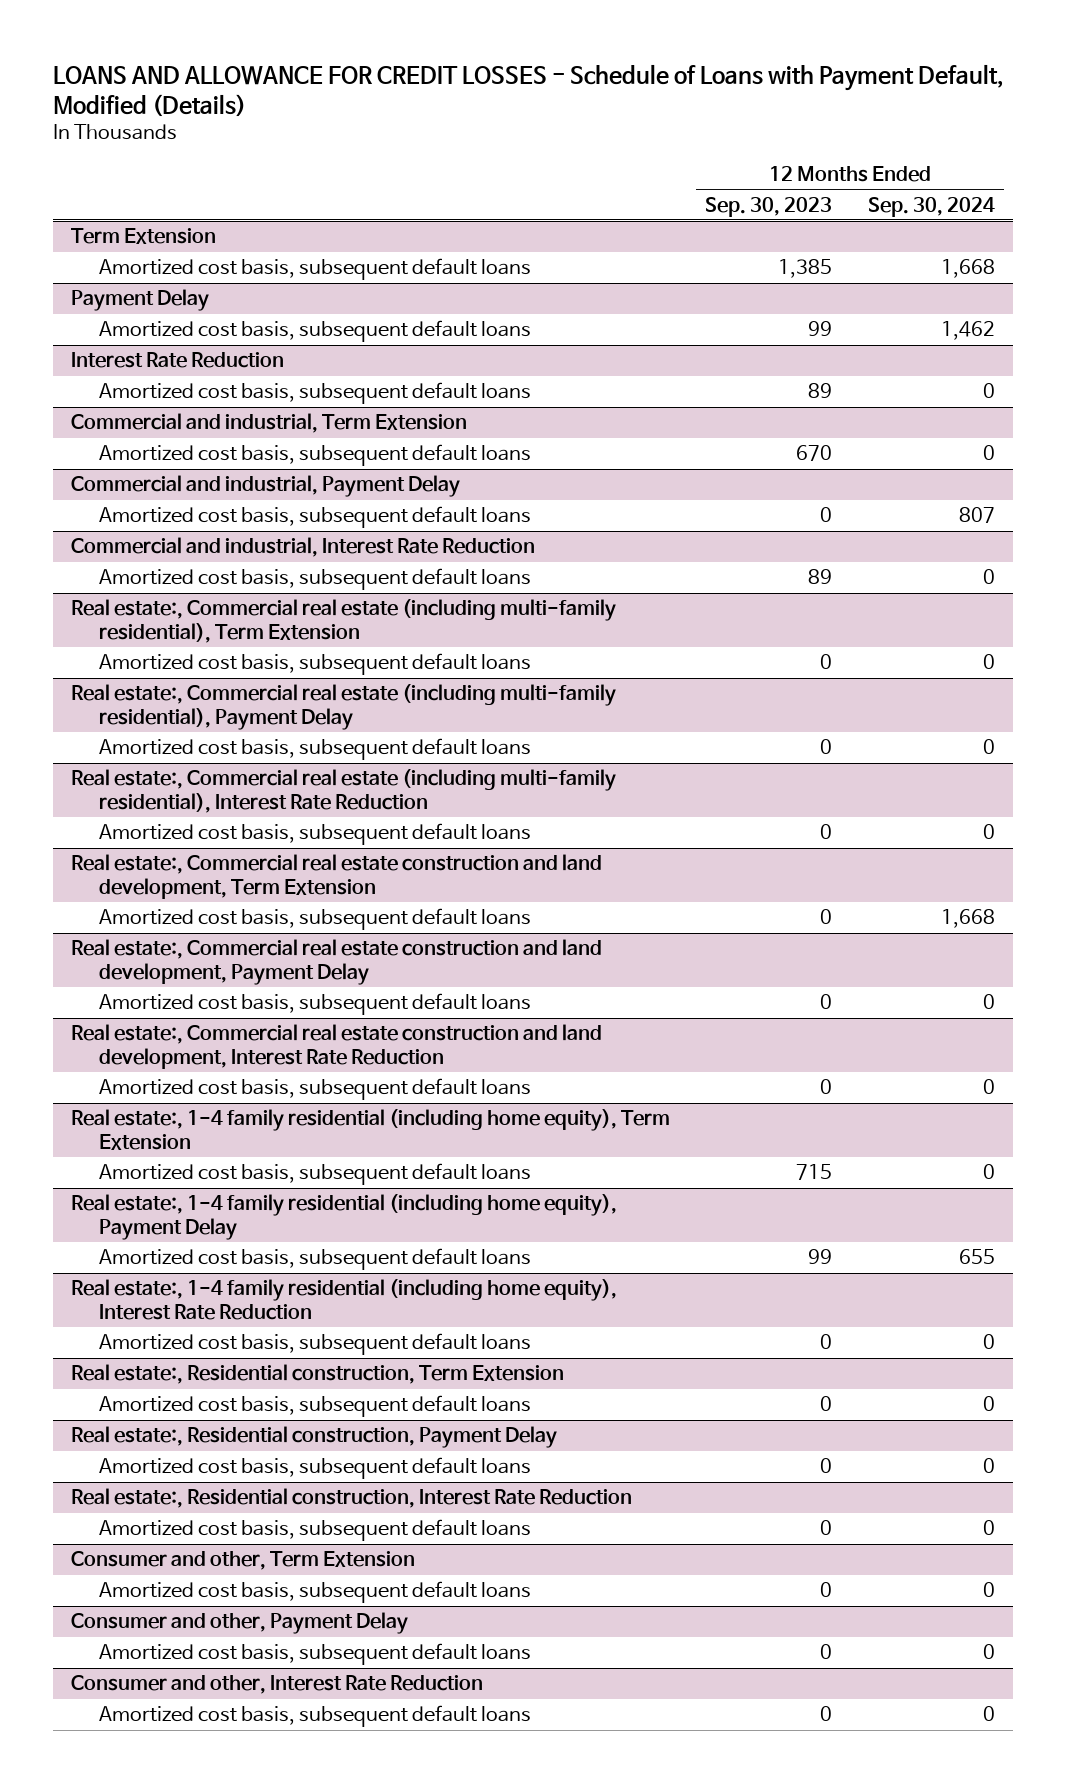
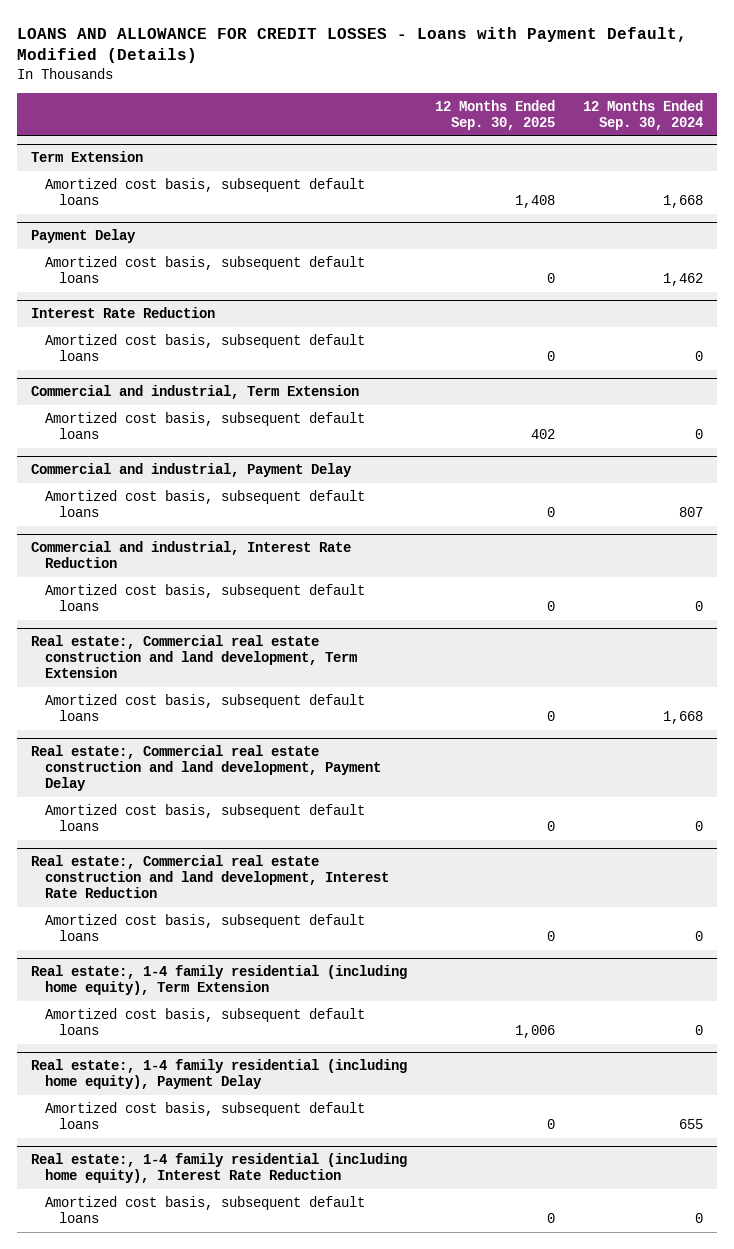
- LOANS AND ALLOWANCE FOR CREDIT LOSSES - Schedule of Loans with Payment Default, Modified (Details)
+ LOANS AND ALLOWANCE FOR CREDIT LOSSES - Loans with Payment Default, Modified (Details)
- | 12 Months Ended Sep. 30, 2023 | 12 Months Ended Sep. 30, 2024
+ | 12 Months Ended Sep. 30, 2025 | 12 Months Ended Sep. 30, 2024
- Real estate:, Commercial real estate (including multi-family residential), Term Extension
- Amortized cost basis, subsequent default loans | 0 | 0
- Real estate:, Commercial real estate (including multi-family residential), Payment Delay
- Amortized cost basis, subsequent default loans | 0 | 0
- Real estate:, Commercial real estate (including multi-family residential), Interest Rate Reduction
- Amortized cost basis, subsequent default loans | 0 | 0
- Real estate:, Residential construction, Term Extension
- Amortized cost basis, subsequent default loans | 0 | 0
- Real estate:, Residential construction, Payment Delay
- Amortized cost basis, subsequent default loans | 0 | 0
- Real estate:, Residential construction, Interest Rate Reduction
- Amortized cost basis, subsequent default loans | 0 | 0
- Consumer and other, Term Extension
- Amortized cost basis, subsequent default loans | 0 | 0
- Consumer and other, Payment Delay
- Amortized cost basis, subsequent default loans | 0 | 0
- Consumer and other, Interest Rate Reduction
- Amortized cost basis, subsequent default loans | 0 | 0

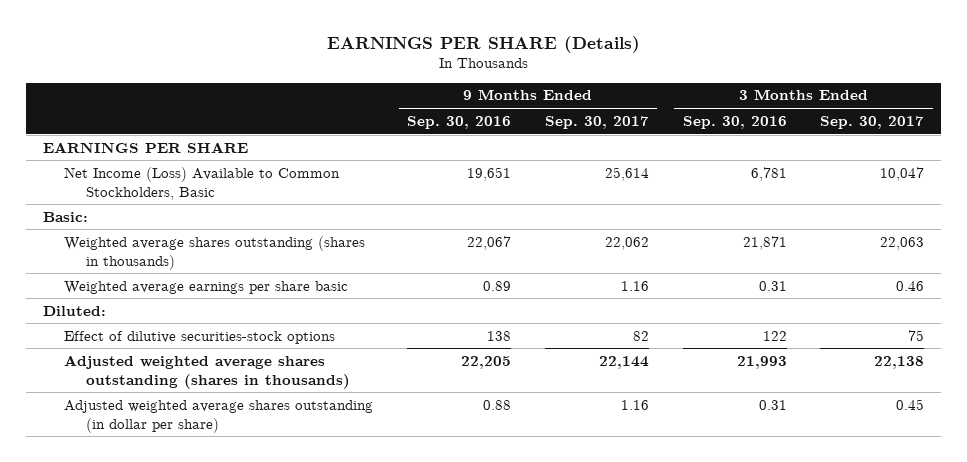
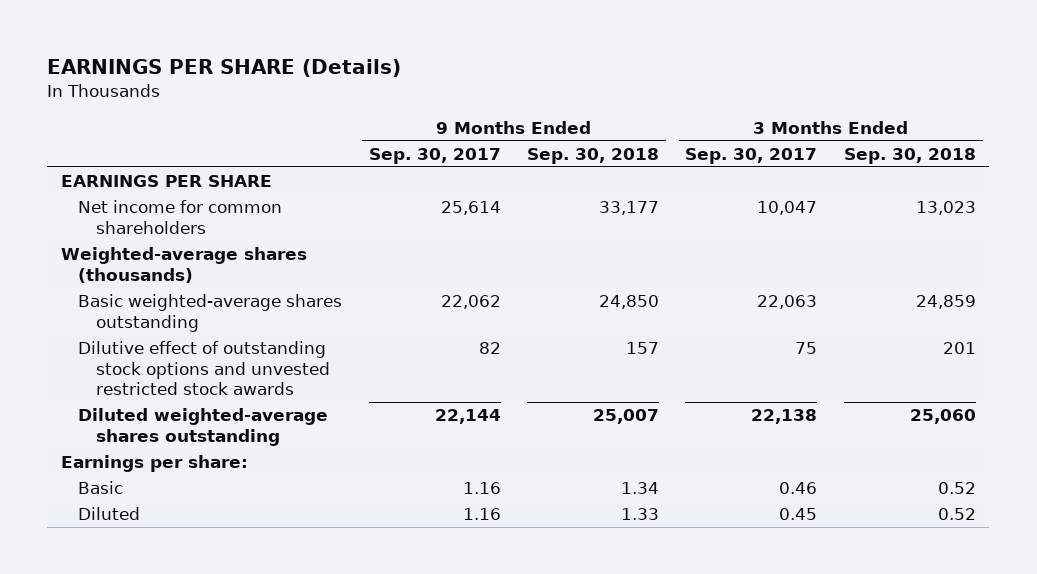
- | 9 Months Ended Sep. 30, 2016 | 9 Months Ended Sep. 30, 2017 | 3 Months Ended Sep. 30, 2016 | 3 Months Ended Sep. 30, 2017
+ | 9 Months Ended Sep. 30, 2017 | 9 Months Ended Sep. 30, 2018 | 3 Months Ended Sep. 30, 2017 | 3 Months Ended Sep. 30, 2018
- Net Income (Loss) Available to Common Stockholders, Basic | 19,651 | 25,614 | 6,781 | 10,047
- Basic:
- Weighted average shares outstanding (shares in thousands) | 22,067 | 22,062 | 21,871 | 22,063
- Weighted average earnings per share basic | 0.89 | 1.16 | 0.31 | 0.46
- Diluted:
- Effect of dilutive securities-stock options | 138 | 82 | 122 | 75
- Adjusted weighted average shares outstanding (shares in thousands) | 22,205 | 22,144 | 21,993 | 22,138
- Adjusted weighted average shares outstanding (in dollar per share) | 0.88 | 1.16 | 0.31 | 0.45
+ Net income for common shareholders | 25,614 | 33,177 | 10,047 | 13,023
+ Weighted-average shares (thousands)
+ Basic weighted-average shares outstanding | 22,062 | 24,850 | 22,063 | 24,859
+ Dilutive effect of outstanding stock options and unvested restricted stock awards | 82 | 157 | 75 | 201
+ Diluted weighted-average shares outstanding | 22,144 | 25,007 | 22,138 | 25,060
+ Earnings per share:
+ Basic | 1.16 | 1.34 | 0.46 | 0.52
+ Diluted | 1.16 | 1.33 | 0.45 | 0.52

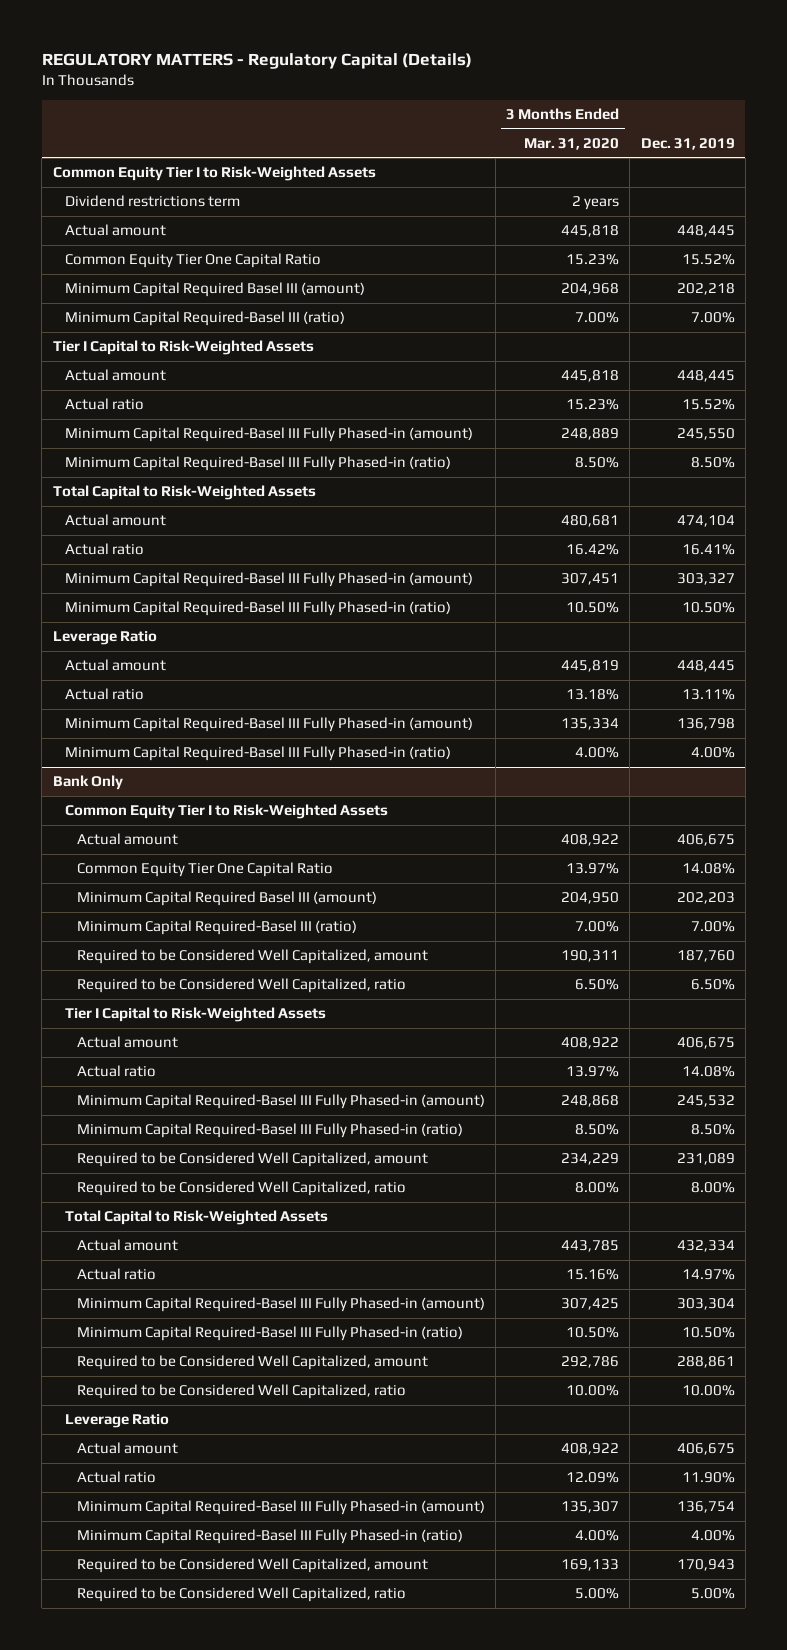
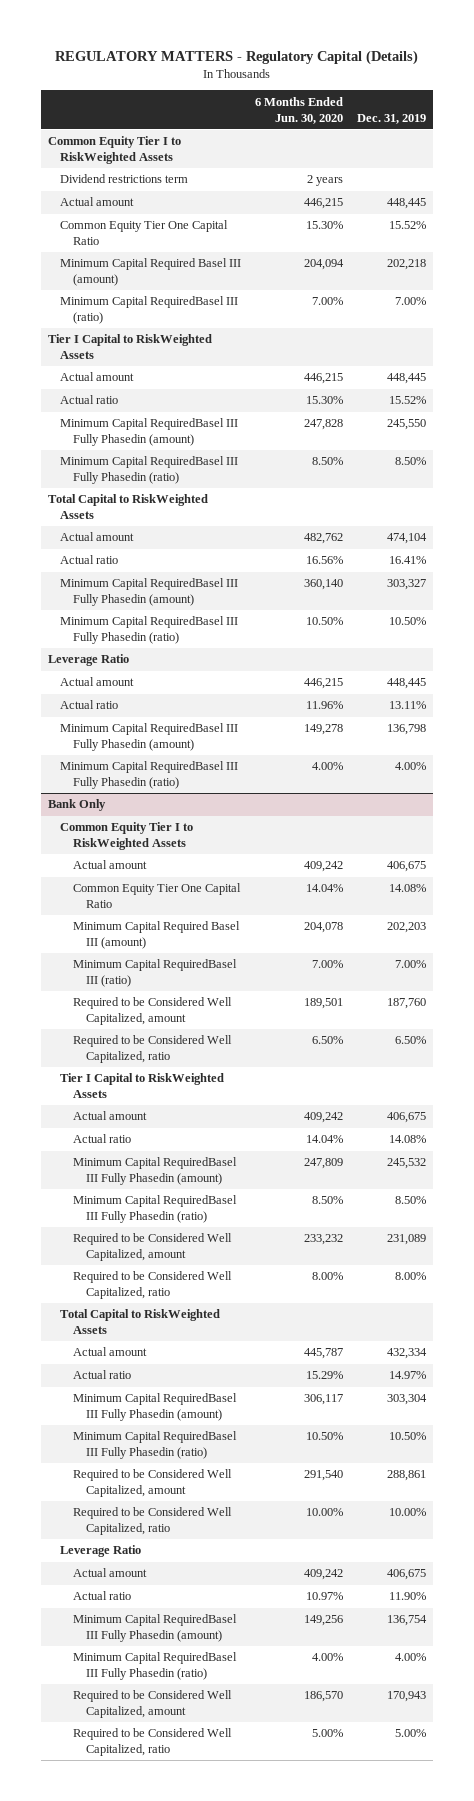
- | 3 Months Ended Mar. 31, 2020 | Dec. 31, 2019
+ | 6 Months Ended Jun. 30, 2020 | Dec. 31, 2019
- Common Equity Tier I to Risk-Weighted Assets
+ Common Equity Tier I to RiskWeighted Assets
- Minimum Capital Required-Basel III (ratio) | 7.00% | 7.00%
- Tier I Capital to Risk-Weighted Assets
+ Minimum Capital RequiredBasel III (ratio) | 7.00% | 7.00%
+ Tier I Capital to RiskWeighted Assets
- Minimum Capital Required-Basel III Fully Phased-in (amount) | 248,889 | 245,550
- Minimum Capital Required-Basel III Fully Phased-in (ratio) | 8.50% | 8.50%
- Total Capital to Risk-Weighted Assets
+ Minimum Capital RequiredBasel III Fully Phasedin (amount) | 247,828 | 245,550
+ Minimum Capital RequiredBasel III Fully Phasedin (ratio) | 8.50% | 8.50%
+ Total Capital to RiskWeighted Assets
- Minimum Capital Required-Basel III Fully Phased-in (amount) | 307,451 | 303,327
- Minimum Capital Required-Basel III Fully Phased-in (ratio) | 10.50% | 10.50%
+ Minimum Capital RequiredBasel III Fully Phasedin (amount) | 360,140 | 303,327
+ Minimum Capital RequiredBasel III Fully Phasedin (ratio) | 10.50% | 10.50%
- Minimum Capital Required-Basel III Fully Phased-in (amount) | 135,334 | 136,798
- Minimum Capital Required-Basel III Fully Phased-in (ratio) | 4.00% | 4.00%
+ Minimum Capital RequiredBasel III Fully Phasedin (amount) | 149,278 | 136,798
+ Minimum Capital RequiredBasel III Fully Phasedin (ratio) | 4.00% | 4.00%
@ Bank Only
- Common Equity Tier I to Risk-Weighted Assets
+ Common Equity Tier I to RiskWeighted Assets
- Minimum Capital Required-Basel III (ratio) | 7.00% | 7.00%
+ Minimum Capital RequiredBasel III (ratio) | 7.00% | 7.00%
- Tier I Capital to Risk-Weighted Assets
+ Tier I Capital to RiskWeighted Assets
- Minimum Capital Required-Basel III Fully Phased-in (amount) | 248,868 | 245,532
- Minimum Capital Required-Basel III Fully Phased-in (ratio) | 8.50% | 8.50%
+ Minimum Capital RequiredBasel III Fully Phasedin (amount) | 247,809 | 245,532
+ Minimum Capital RequiredBasel III Fully Phasedin (ratio) | 8.50% | 8.50%
- Total Capital to Risk-Weighted Assets
+ Total Capital to RiskWeighted Assets
- Minimum Capital Required-Basel III Fully Phased-in (amount) | 307,425 | 303,304
- Minimum Capital Required-Basel III Fully Phased-in (ratio) | 10.50% | 10.50%
+ Minimum Capital RequiredBasel III Fully Phasedin (amount) | 306,117 | 303,304
+ Minimum Capital RequiredBasel III Fully Phasedin (ratio) | 10.50% | 10.50%
- Minimum Capital Required-Basel III Fully Phased-in (amount) | 135,307 | 136,754
- Minimum Capital Required-Basel III Fully Phased-in (ratio) | 4.00% | 4.00%
+ Minimum Capital RequiredBasel III Fully Phasedin (amount) | 149,256 | 136,754
+ Minimum Capital RequiredBasel III Fully Phasedin (ratio) | 4.00% | 4.00%

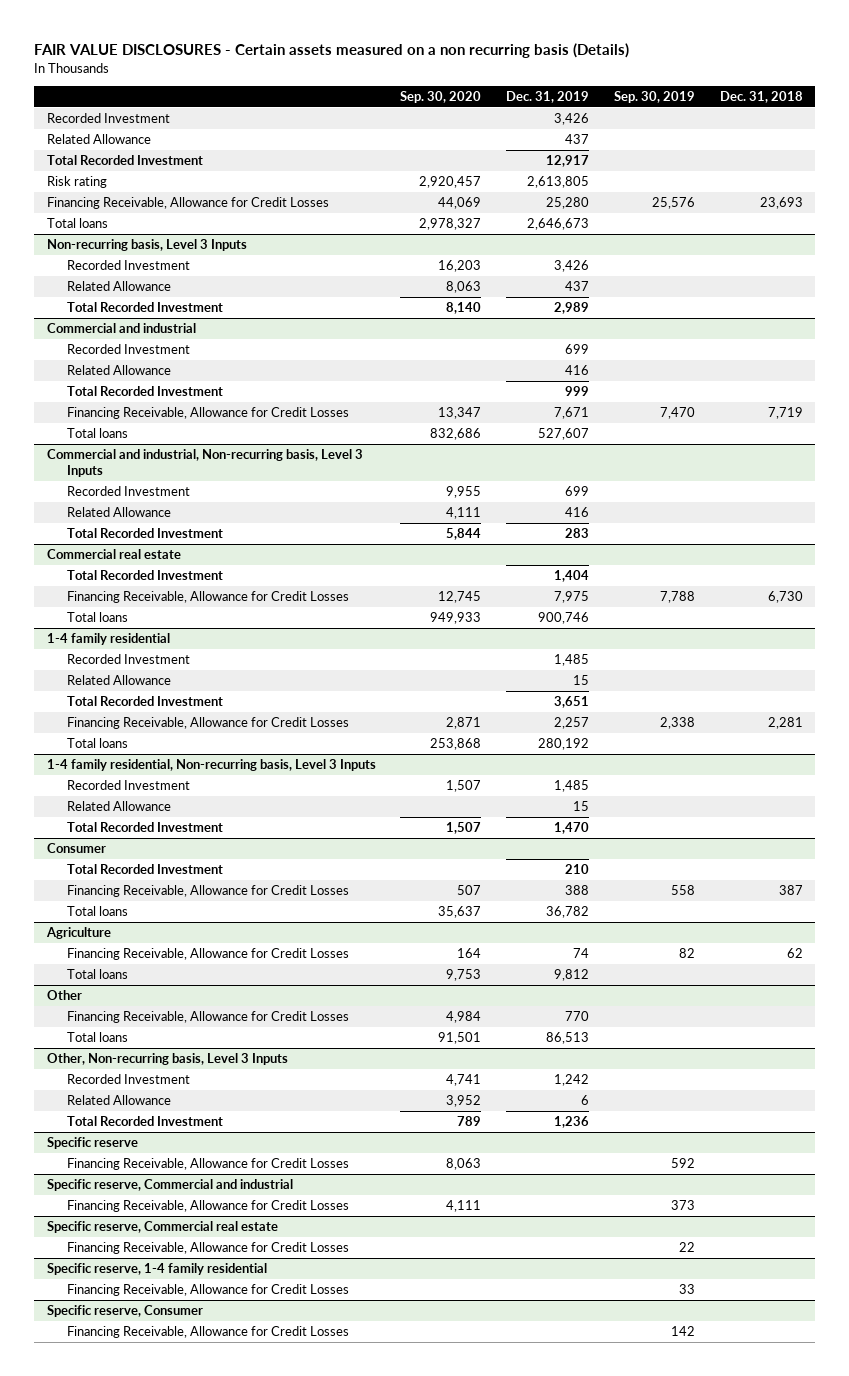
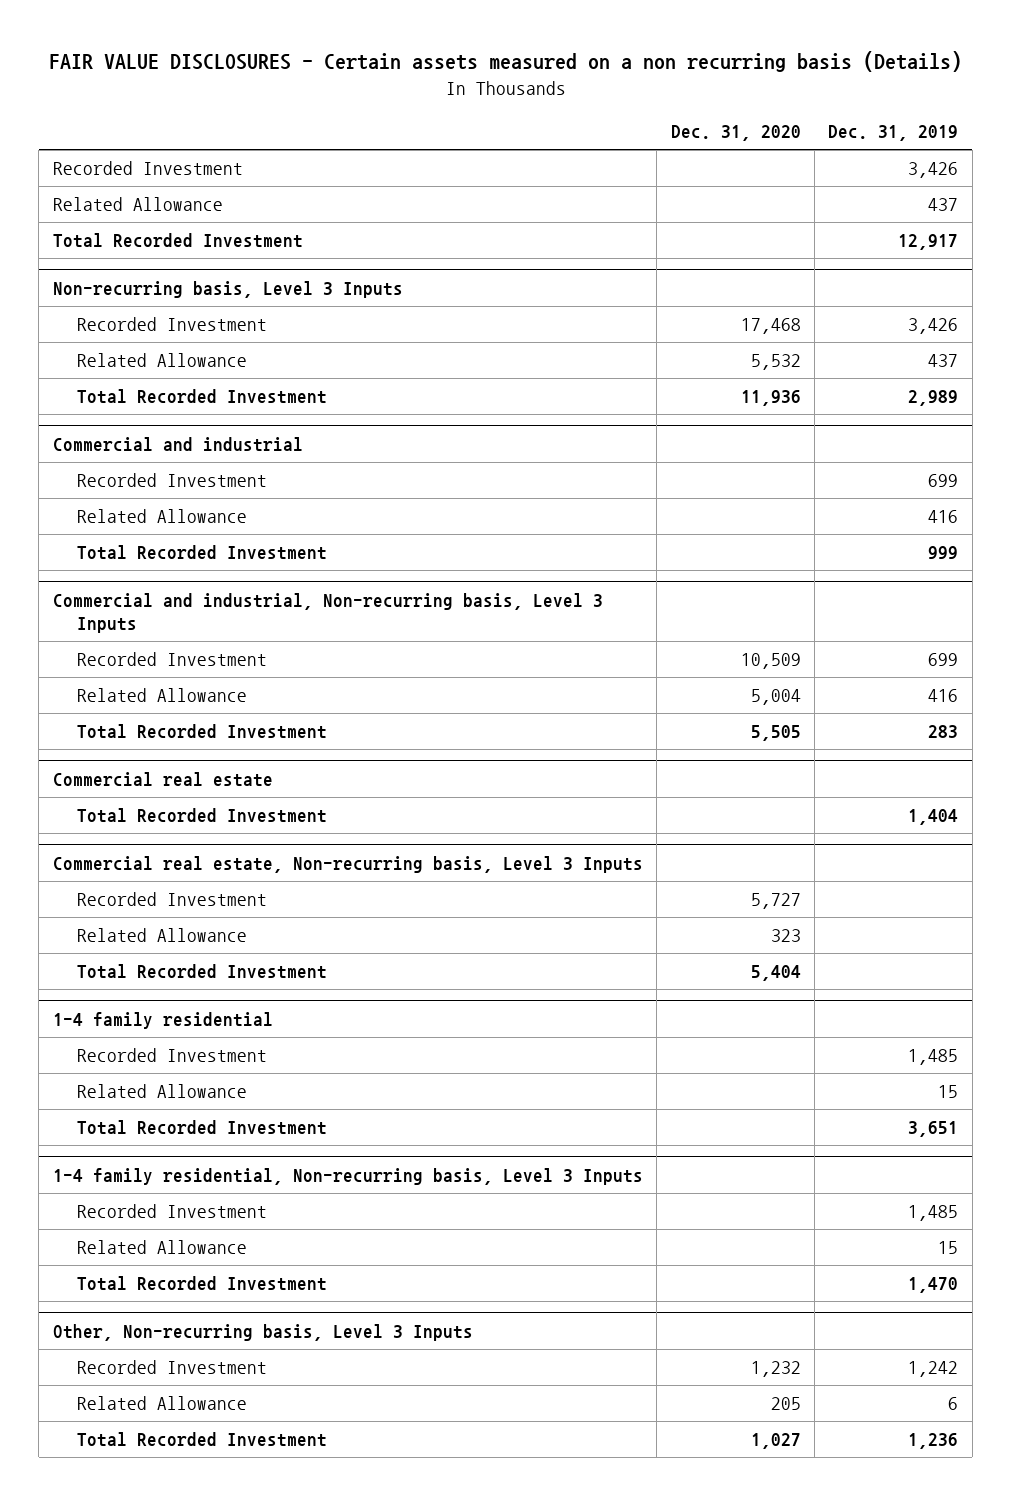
- | Sep. 30, 2020 | Dec. 31, 2019 | Sep. 30, 2019 | Dec. 31, 2018
+ | Dec. 31, 2020 | Dec. 31, 2019
- Risk rating | 2,920,457 | 2,613,805 | |
- Financing Receivable, Allowance for Credit Losses | 44,069 | 25,280 | 25,576 | 23,693
- Total loans | 2,978,327 | 2,646,673 | |
@ Commercial and industrial
- Financing Receivable, Allowance for Credit Losses | 13,347 | 7,671 | 7,470 | 7,719
- Total loans | 832,686 | 527,607 | |
@ Commercial real estate
- Financing Receivable, Allowance for Credit Losses | 12,745 | 7,975 | 7,788 | 6,730
- Total loans | 949,933 | 900,746 | |
+ Commercial real estate, Non-recurring basis, Level 3 Inputs
+ Recorded Investment | 5,727 |
+ Related Allowance | 323 |
+ Total Recorded Investment | 5,404 |
@ 1-4 family residential
- Financing Receivable, Allowance for Credit Losses | 2,871 | 2,257 | 2,338 | 2,281
- Total loans | 253,868 | 280,192 | |
- Consumer
- Total Recorded Investment | | 210 | |
- Financing Receivable, Allowance for Credit Losses | 507 | 388 | 558 | 387
- Total loans | 35,637 | 36,782 | |
- Agriculture
- Financing Receivable, Allowance for Credit Losses | 164 | 74 | 82 | 62
- Total loans | 9,753 | 9,812 | |
- Other
- Financing Receivable, Allowance for Credit Losses | 4,984 | 770 | |
- Total loans | 91,501 | 86,513 | |
- Specific reserve
- Financing Receivable, Allowance for Credit Losses | 8,063 | | 592 |
- Specific reserve, Commercial and industrial
- Financing Receivable, Allowance for Credit Losses | 4,111 | | 373 |
- Specific reserve, Commercial real estate
- Financing Receivable, Allowance for Credit Losses | | | 22 |
- Specific reserve, 1-4 family residential
- Financing Receivable, Allowance for Credit Losses | | | 33 |
- Specific reserve, Consumer
- Financing Receivable, Allowance for Credit Losses | | | 142 |

